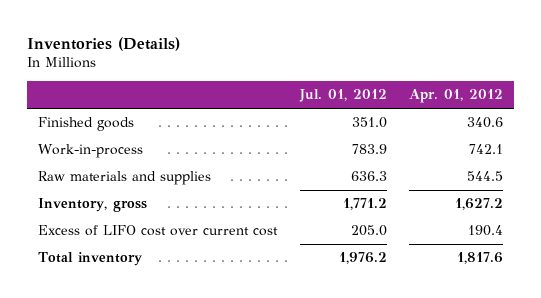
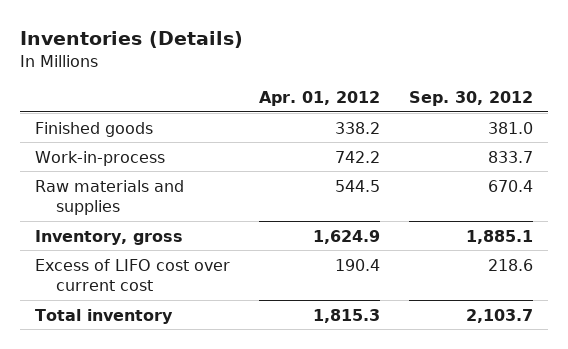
- | Jul. 01, 2012 | Apr. 01, 2012
+ | Apr. 01, 2012 | Sep. 30, 2012
- Finished goods | 351.0 | 340.6
- Work-in-process | 783.9 | 742.1
+ Finished goods | 338.2 | 381.0
+ Work-in-process | 742.2 | 833.7
- Inventory, gross | 1,771.2 | 1,627.2
+ Inventory, gross | 1,624.9 | 1,885.1
- Total inventory | 1,976.2 | 1,817.6
+ Total inventory | 1,815.3 | 2,103.7

